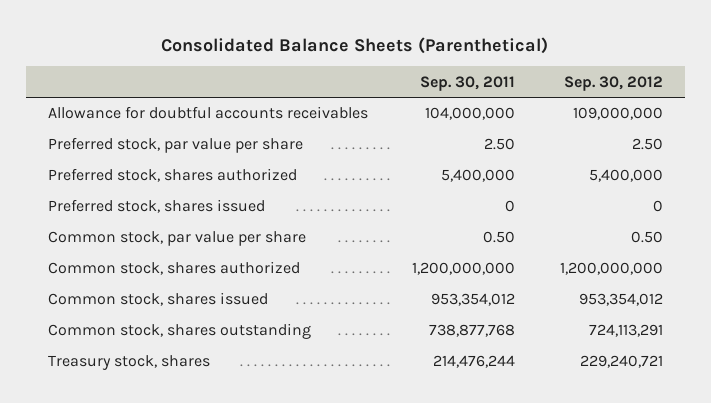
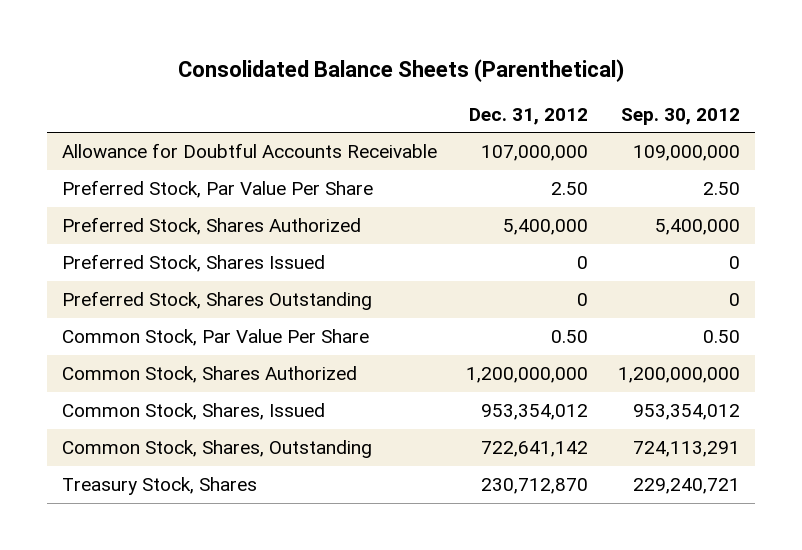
- | Sep. 30, 2011 | Sep. 30, 2012
+ | Dec. 31, 2012 | Sep. 30, 2012
- Allowance for doubtful accounts receivables | 104,000,000 | 109,000,000
- Preferred stock, par value per share | 2.50 | 2.50
- Preferred stock, shares authorized | 5,400,000 | 5,400,000
- Preferred stock, shares issued | 0 | 0
- Common stock, par value per share | 0.50 | 0.50
- Common stock, shares authorized | 1,200,000,000 | 1,200,000,000
- Common stock, shares issued | 953,354,012 | 953,354,012
- Common stock, shares outstanding | 738,877,768 | 724,113,291
- Treasury stock, shares | 214,476,244 | 229,240,721
+ Allowance for Doubtful Accounts Receivable | 107,000,000 | 109,000,000
+ Preferred Stock, Par Value Per Share | 2.50 | 2.50
+ Preferred Stock, Shares Authorized | 5,400,000 | 5,400,000
+ Preferred Stock, Shares Issued | 0 | 0
+ Preferred Stock, Shares Outstanding | 0 | 0
+ Common Stock, Par Value Per Share | 0.50 | 0.50
+ Common Stock, Shares Authorized | 1,200,000,000 | 1,200,000,000
+ Common Stock, Shares, Issued | 953,354,012 | 953,354,012
+ Common Stock, Shares, Outstanding | 722,641,142 | 724,113,291
+ Treasury Stock, Shares | 230,712,870 | 229,240,721

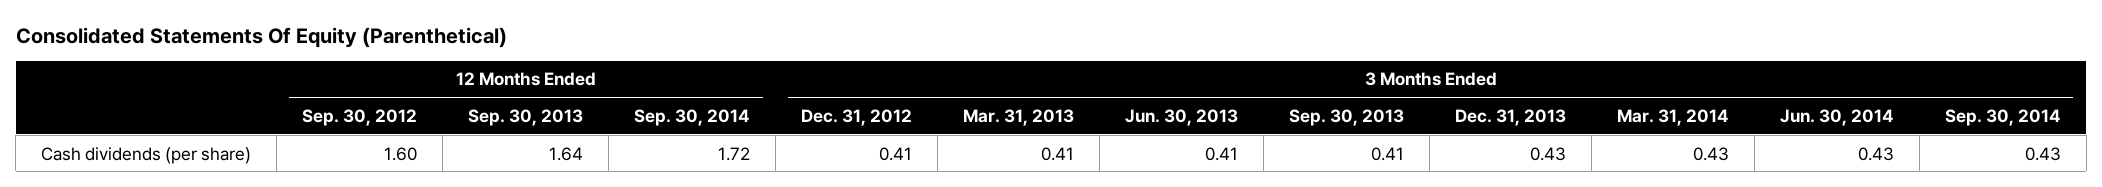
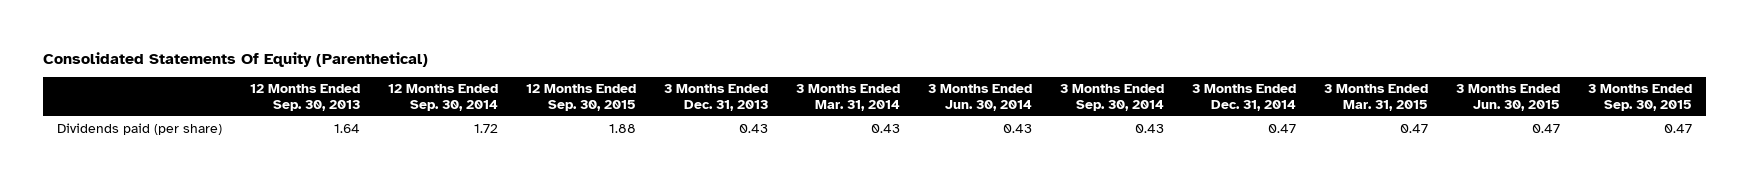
- | 12 Months Ended Sep. 30, 2012 | 12 Months Ended Sep. 30, 2013 | 12 Months Ended Sep. 30, 2014 | 3 Months Ended Dec. 31, 2012 | 3 Months Ended Mar. 31, 2013 | 3 Months Ended Jun. 30, 2013 | 3 Months Ended Sep. 30, 2013 | 3 Months Ended Dec. 31, 2013 | 3 Months Ended Mar. 31, 2014 | 3 Months Ended Jun. 30, 2014 | 3 Months Ended Sep. 30, 2014
+ | 12 Months Ended Sep. 30, 2013 | 12 Months Ended Sep. 30, 2014 | 12 Months Ended Sep. 30, 2015 | 3 Months Ended Dec. 31, 2013 | 3 Months Ended Mar. 31, 2014 | 3 Months Ended Jun. 30, 2014 | 3 Months Ended Sep. 30, 2014 | 3 Months Ended Dec. 31, 2014 | 3 Months Ended Mar. 31, 2015 | 3 Months Ended Jun. 30, 2015 | 3 Months Ended Sep. 30, 2015
- Cash dividends (per share) | 1.60 | 1.64 | 1.72 | 0.41 | 0.41 | 0.41 | 0.41 | 0.43 | 0.43 | 0.43 | 0.43
+ Dividends paid (per share) | 1.64 | 1.72 | 1.88 | 0.43 | 0.43 | 0.43 | 0.43 | 0.47 | 0.47 | 0.47 | 0.47

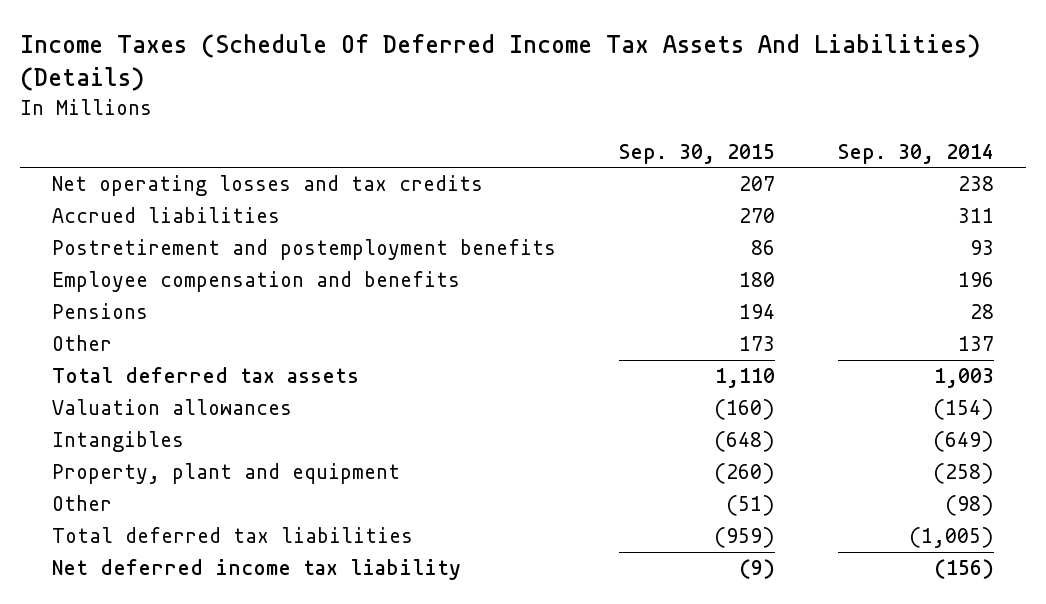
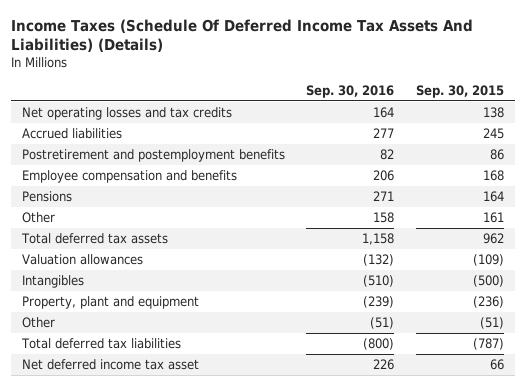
- | Sep. 30, 2015 | Sep. 30, 2014
+ | Sep. 30, 2016 | Sep. 30, 2015
- Net operating losses and tax credits | 207 | 238
- Accrued liabilities | 270 | 311
+ Net operating losses and tax credits | 164 | 138
+ Accrued liabilities | 277 | 245
- Employee compensation and benefits | 180 | 196
- Pensions | 194 | 28
- Other | 173 | 137
- Total deferred tax assets | 1,110 | 1,003
- Valuation allowances | (160) | (154)
- Intangibles | (648) | (649)
- Property, plant and equipment | (260) | (258)
+ Employee compensation and benefits | 206 | 168
+ Pensions | 271 | 164
+ Other | 158 | 161
+ Total deferred tax assets | 1,158 | 962
+ Valuation allowances | (132) | (109)
+ Intangibles | (510) | (500)
+ Property, plant and equipment | (239) | (236)
- Total deferred tax liabilities | (959) | (1,005)
- Net deferred income tax liability | (9) | (156)
+ Total deferred tax liabilities | (800) | (787)
+ Net deferred income tax asset | 226 | 66

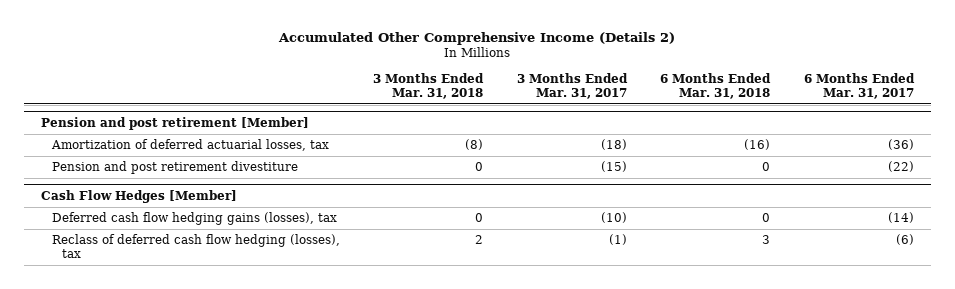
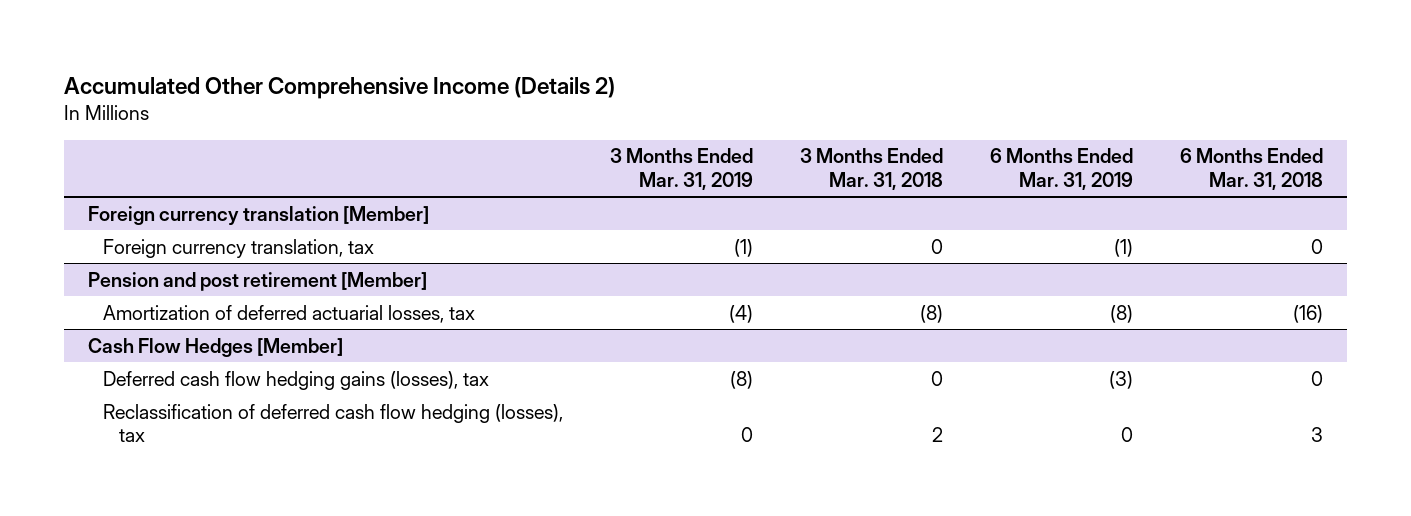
- | 3 Months Ended Mar. 31, 2018 | 3 Months Ended Mar. 31, 2017 | 6 Months Ended Mar. 31, 2018 | 6 Months Ended Mar. 31, 2017
+ | 3 Months Ended Mar. 31, 2019 | 3 Months Ended Mar. 31, 2018 | 6 Months Ended Mar. 31, 2019 | 6 Months Ended Mar. 31, 2018
+ Foreign currency translation [Member]
+ Foreign currency translation, tax | (1) | 0 | (1) | 0
@ Pension and post retirement [Member]
- Pension and post retirement divestiture | 0 | (15) | 0 | (22)
@ Cash Flow Hedges [Member]
- Reclass of deferred cash flow hedging (losses), tax | 2 | (1) | 3 | (6)
+ Reclassification of deferred cash flow hedging (losses), tax | 0 | 2 | 0 | 3

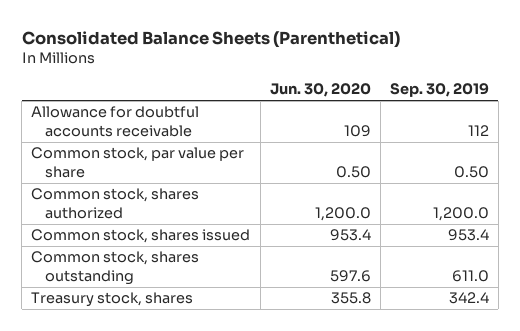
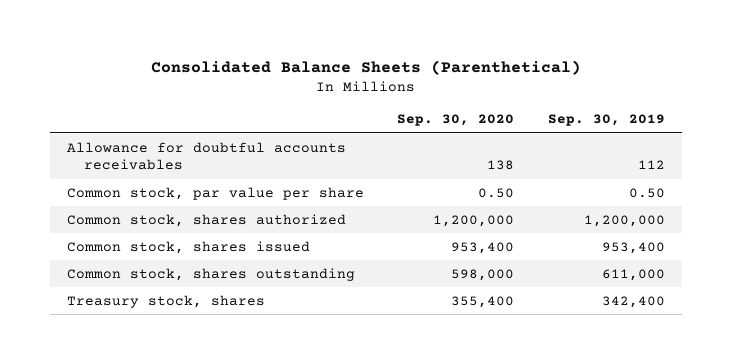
- | Jun. 30, 2020 | Sep. 30, 2019
+ | Sep. 30, 2020 | Sep. 30, 2019
- Allowance for doubtful accounts receivable | 109 | 112
+ Allowance for doubtful accounts receivables | 138 | 112
- Common stock, shares authorized | 1,200.0 | 1,200.0
- Common stock, shares issued | 953.4 | 953.4
- Common stock, shares outstanding | 597.6 | 611.0
- Treasury stock, shares | 355.8 | 342.4
+ Common stock, shares authorized | 1,200,000 | 1,200,000
+ Common stock, shares issued | 953,400 | 953,400
+ Common stock, shares outstanding | 598,000 | 611,000
+ Treasury stock, shares | 355,400 | 342,400

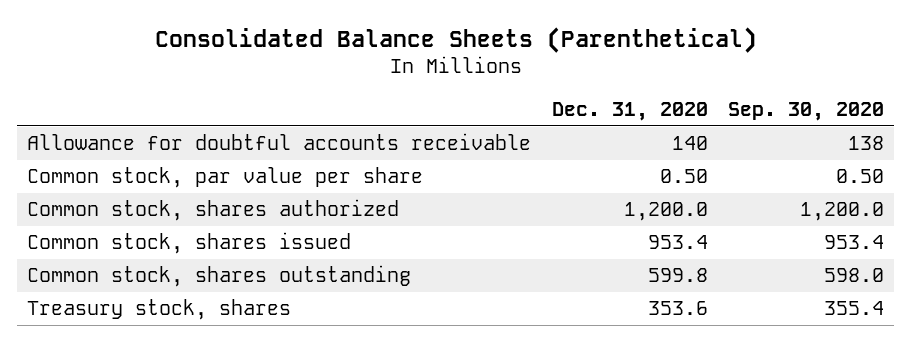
- | Sep. 30, 2020 | Sep. 30, 2019
+ | Dec. 31, 2020 | Sep. 30, 2020
- Allowance for doubtful accounts receivables | 138 | 112
+ Allowance for doubtful accounts receivable | 140 | 138
- Common stock, shares authorized | 1,200,000 | 1,200,000
- Common stock, shares issued | 953,400 | 953,400
- Common stock, shares outstanding | 598,000 | 611,000
- Treasury stock, shares | 355,400 | 342,400
+ Common stock, shares authorized | 1,200.0 | 1,200.0
+ Common stock, shares issued | 953.4 | 953.4
+ Common stock, shares outstanding | 599.8 | 598.0
+ Treasury stock, shares | 353.6 | 355.4

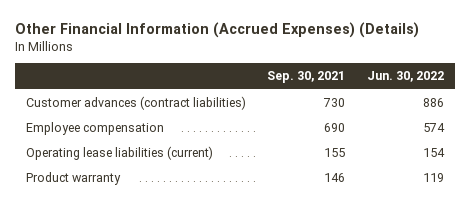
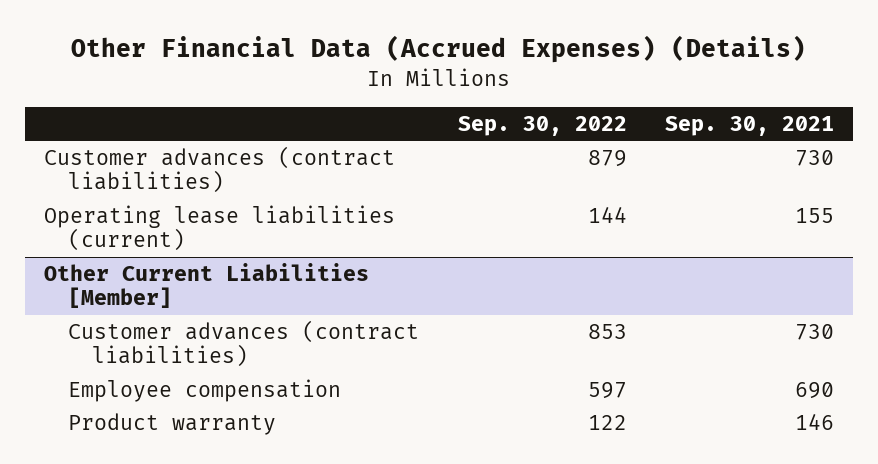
- Other Financial Information (Accrued Expenses) (Details)
+ Other Financial Data (Accrued Expenses) (Details)
- | Sep. 30, 2021 | Jun. 30, 2022
+ | Sep. 30, 2022 | Sep. 30, 2021
- Employee compensation | 690 | 574
+ Other Current Liabilities [Member]
+ Customer advances (contract liabilities) | 853 | 730
+ Employee compensation | 597 | 690

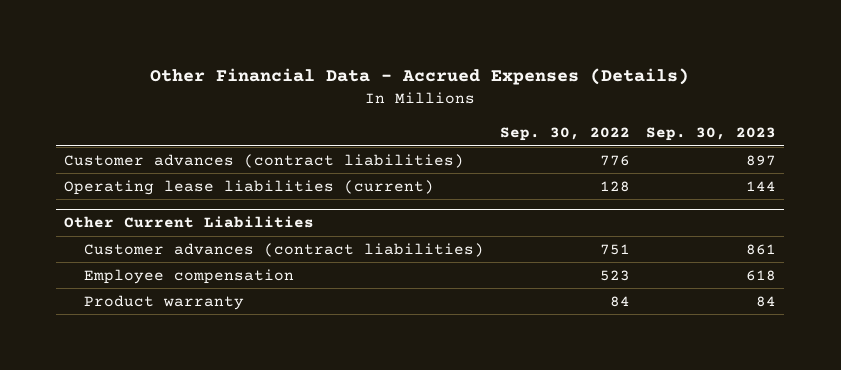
- Other Financial Data (Accrued Expenses) (Details)
+ Other Financial Data - Accrued Expenses (Details)
- | Sep. 30, 2022 | Sep. 30, 2021
+ | Sep. 30, 2022 | Sep. 30, 2023
- Customer advances (contract liabilities) | 879 | 730
- Operating lease liabilities (current) | 144 | 155
- Other Current Liabilities [Member]
- Customer advances (contract liabilities) | 853 | 730
- Employee compensation | 597 | 690
- Product warranty | 122 | 146
+ Customer advances (contract liabilities) | 776 | 897
+ Operating lease liabilities (current) | 128 | 144
+ Other Current Liabilities
+ Customer advances (contract liabilities) | 751 | 861
+ Employee compensation | 523 | 618
+ Product warranty | 84 | 84

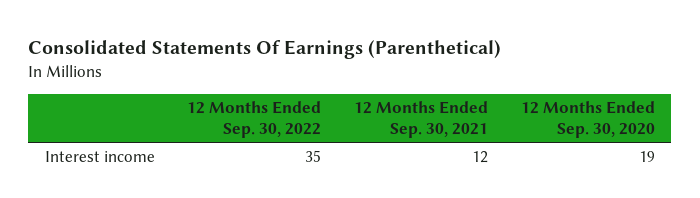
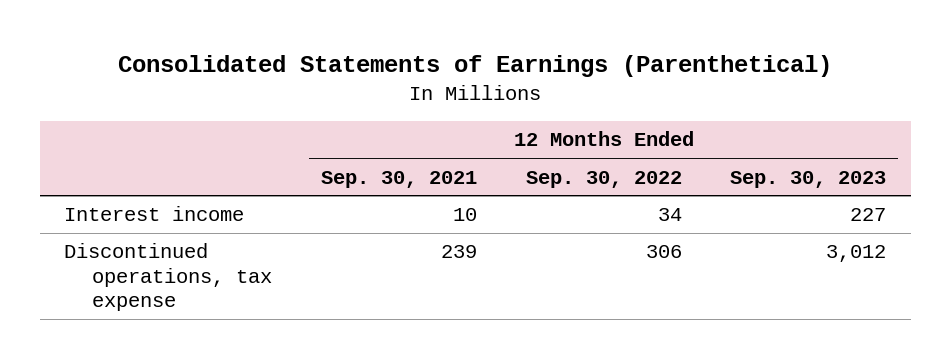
- Consolidated Statements Of Earnings (Parenthetical)
+ Consolidated Statements of Earnings (Parenthetical)
- | 12 Months Ended Sep. 30, 2022 | 12 Months Ended Sep. 30, 2021 | 12 Months Ended Sep. 30, 2020
+ | 12 Months Ended Sep. 30, 2021 | 12 Months Ended Sep. 30, 2022 | 12 Months Ended Sep. 30, 2023
- Interest income | 35 | 12 | 19
+ Interest income | 10 | 34 | 227
+ Discontinued operations, tax expense | 239 | 306 | 3,012

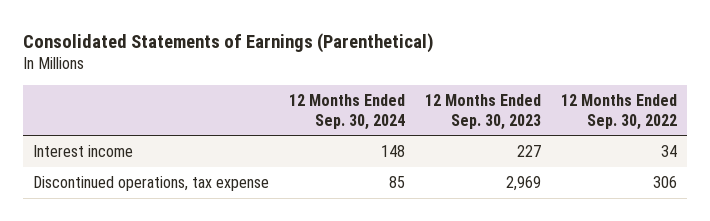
- | 12 Months Ended Sep. 30, 2021 | 12 Months Ended Sep. 30, 2022 | 12 Months Ended Sep. 30, 2023
+ | 12 Months Ended Sep. 30, 2024 | 12 Months Ended Sep. 30, 2023 | 12 Months Ended Sep. 30, 2022
- Discontinued operations, tax expense | 239 | 306 | 3,012
+ Discontinued operations, tax expense | 85 | 2,969 | 306

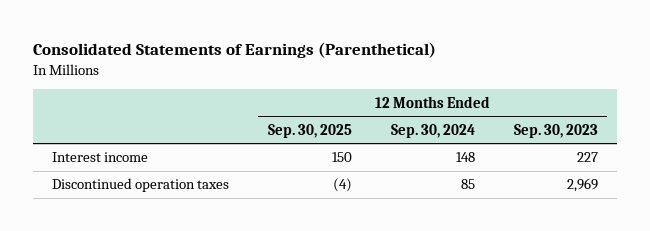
- | 12 Months Ended Sep. 30, 2024 | 12 Months Ended Sep. 30, 2023 | 12 Months Ended Sep. 30, 2022
+ | 12 Months Ended Sep. 30, 2025 | 12 Months Ended Sep. 30, 2024 | 12 Months Ended Sep. 30, 2023
- Discontinued operations, tax expense | 85 | 2,969 | 306
+ Discontinued operation taxes | (4) | 85 | 2,969

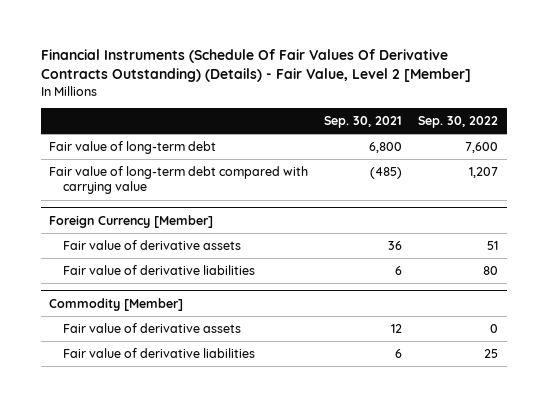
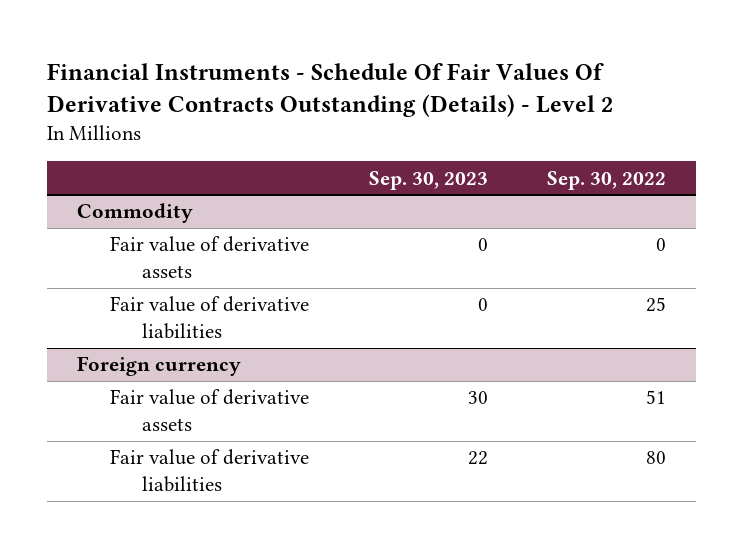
- Financial Instruments (Schedule Of Fair Values Of Derivative Contracts Outstanding) (Details) - Fair Value, Level 2 [Member]
+ Financial Instruments - Schedule Of Fair Values Of Derivative Contracts Outstanding (Details) - Level 2
- | Sep. 30, 2021 | Sep. 30, 2022
+ | Sep. 30, 2023 | Sep. 30, 2022
- Fair value of long-term debt | 6,800 | 7,600
- Fair value of long-term debt compared with carrying value | (485) | 1,207
- Foreign Currency [Member]
- Fair value of derivative assets | 36 | 51
- Fair value of derivative liabilities | 6 | 80
- Commodity [Member]
+ Commodity
+ Foreign currency
+ Fair value of derivative assets | 30 | 51
+ Fair value of derivative liabilities | 22 | 80

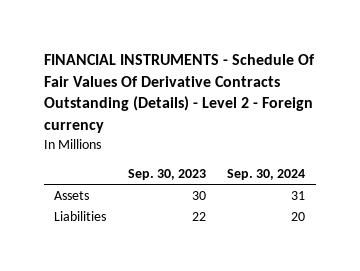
- Financial Instruments - Schedule Of Fair Values Of Derivative Contracts Outstanding (Details) - Level 2
+ FINANCIAL INSTRUMENTS - Schedule Of Fair Values Of Derivative Contracts Outstanding (Details) - Level 2 - Foreign currency
- | Sep. 30, 2023 | Sep. 30, 2022
+ | Sep. 30, 2023 | Sep. 30, 2024
- Commodity
- Fair value of derivative assets | 0 | 0
- Fair value of derivative liabilities | 0 | 25
- Foreign currency
- Fair value of derivative assets | 30 | 51
- Fair value of derivative liabilities | 22 | 80
+ Assets | 30 | 31
+ Liabilities | 22 | 20

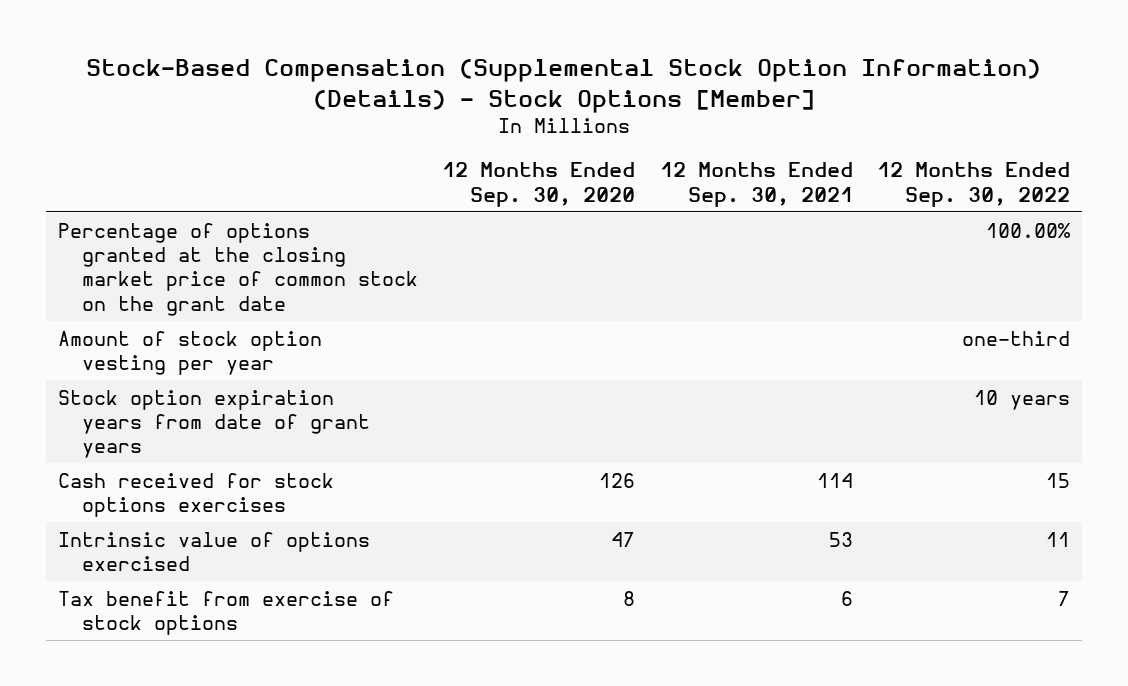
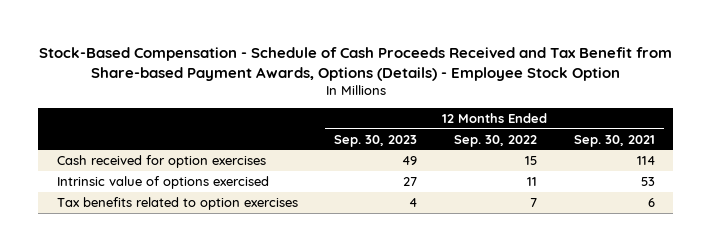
- Stock-Based Compensation (Supplemental Stock Option Information) (Details) - Stock Options [Member]
+ Stock-Based Compensation - Schedule of Cash Proceeds Received and Tax Benefit from Share-based Payment Awards, Options (Details) - Employee Stock Option
- | 12 Months Ended Sep. 30, 2020 | 12 Months Ended Sep. 30, 2021 | 12 Months Ended Sep. 30, 2022
+ | 12 Months Ended Sep. 30, 2023 | 12 Months Ended Sep. 30, 2022 | 12 Months Ended Sep. 30, 2021
- Percentage of options granted at the closing market price of common stock on the grant date | | | 100.00%
- Amount of stock option vesting per year | | | one-third
- Stock option expiration years from date of grant years | | | 10 years
- Cash received for stock options exercises | 126 | 114 | 15
+ Cash received for option exercises | 49 | 15 | 114
- Tax benefit from exercise of stock options | 8 | 6 | 7
+ Tax benefits related to option exercises | 4 | 7 | 6

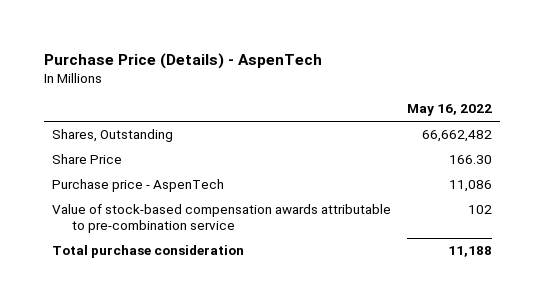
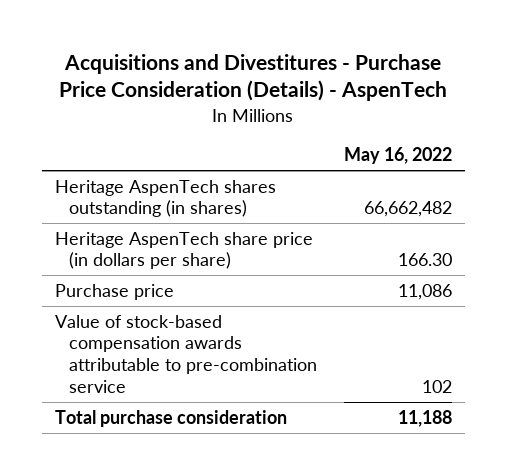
- Purchase Price (Details) - AspenTech
+ Acquisitions and Divestitures - Purchase Price Consideration (Details) - AspenTech
- Shares, Outstanding | 66,662,482
- Share Price | 166.30
- Purchase price - AspenTech | 11,086
+ Heritage AspenTech shares outstanding (in shares) | 66,662,482
+ Heritage AspenTech share price (in dollars per share) | 166.30
+ Purchase price | 11,086

